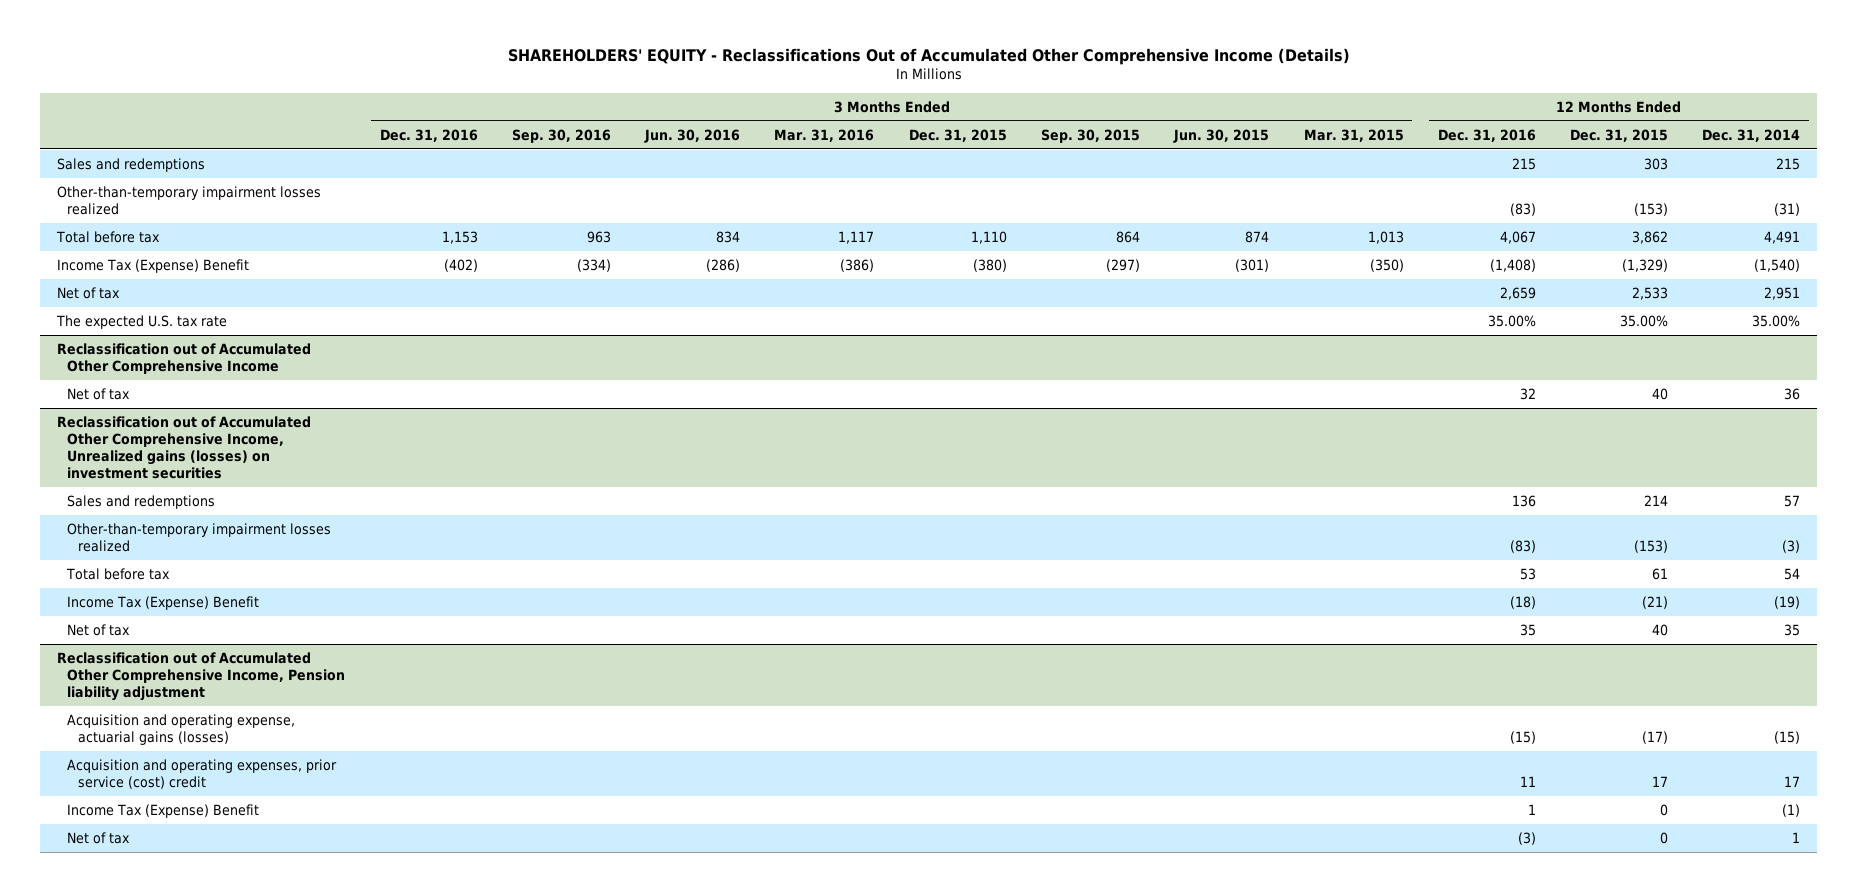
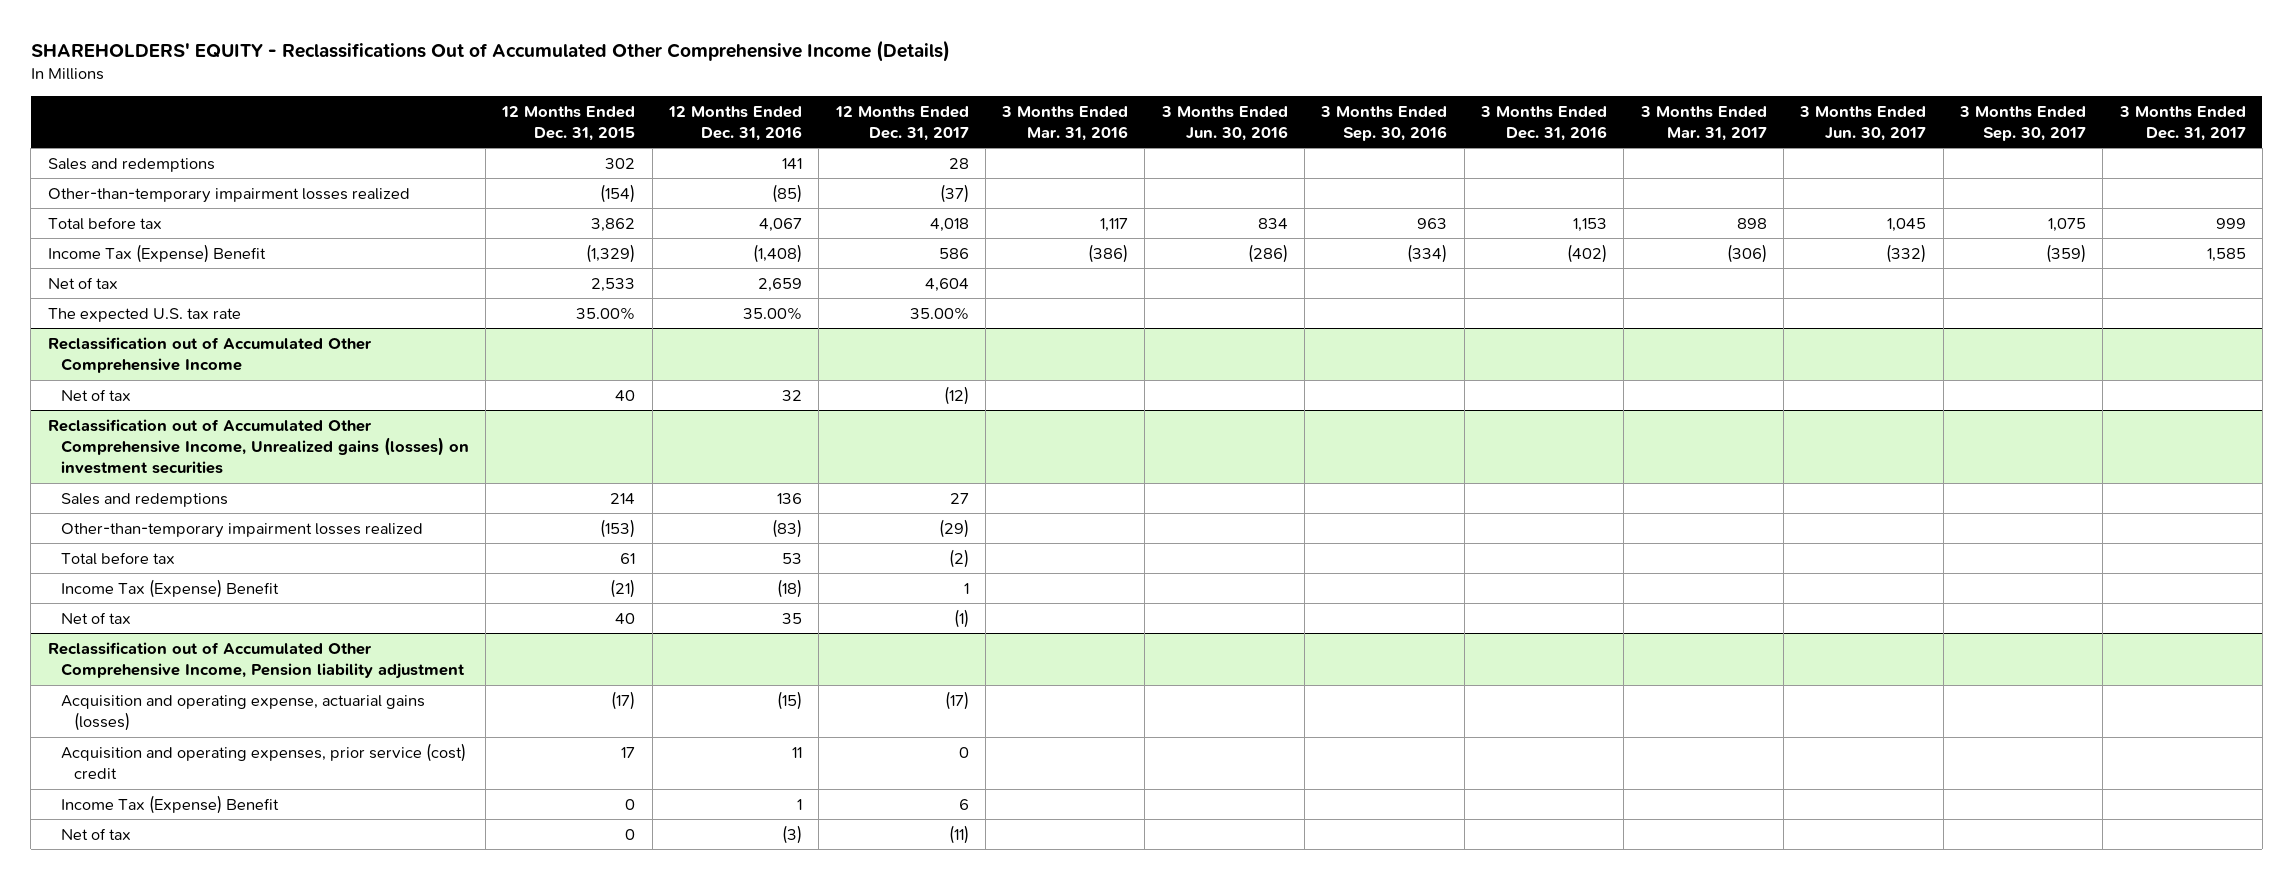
- | 3 Months Ended Dec. 31, 2016 | 3 Months Ended Sep. 30, 2016 | 3 Months Ended Jun. 30, 2016 | 3 Months Ended Mar. 31, 2016 | 3 Months Ended Dec. 31, 2015 | 3 Months Ended Sep. 30, 2015 | 3 Months Ended Jun. 30, 2015 | 3 Months Ended Mar. 31, 2015 | 12 Months Ended Dec. 31, 2016 | 12 Months Ended Dec. 31, 2015 | 12 Months Ended Dec. 31, 2014
+ | 12 Months Ended Dec. 31, 2015 | 12 Months Ended Dec. 31, 2016 | 12 Months Ended Dec. 31, 2017 | 3 Months Ended Mar. 31, 2016 | 3 Months Ended Jun. 30, 2016 | 3 Months Ended Sep. 30, 2016 | 3 Months Ended Dec. 31, 2016 | 3 Months Ended Mar. 31, 2017 | 3 Months Ended Jun. 30, 2017 | 3 Months Ended Sep. 30, 2017 | 3 Months Ended Dec. 31, 2017
- Sales and redemptions | | | | | | | | | 215 | 303 | 215
- Other-than-temporary impairment losses realized | | | | | | | | | (83) | (153) | (31)
+ Sales and redemptions | 302 | 141 | 28 | | | | | | | |
+ Other-than-temporary impairment losses realized | (154) | (85) | (37) | | | | | | | |

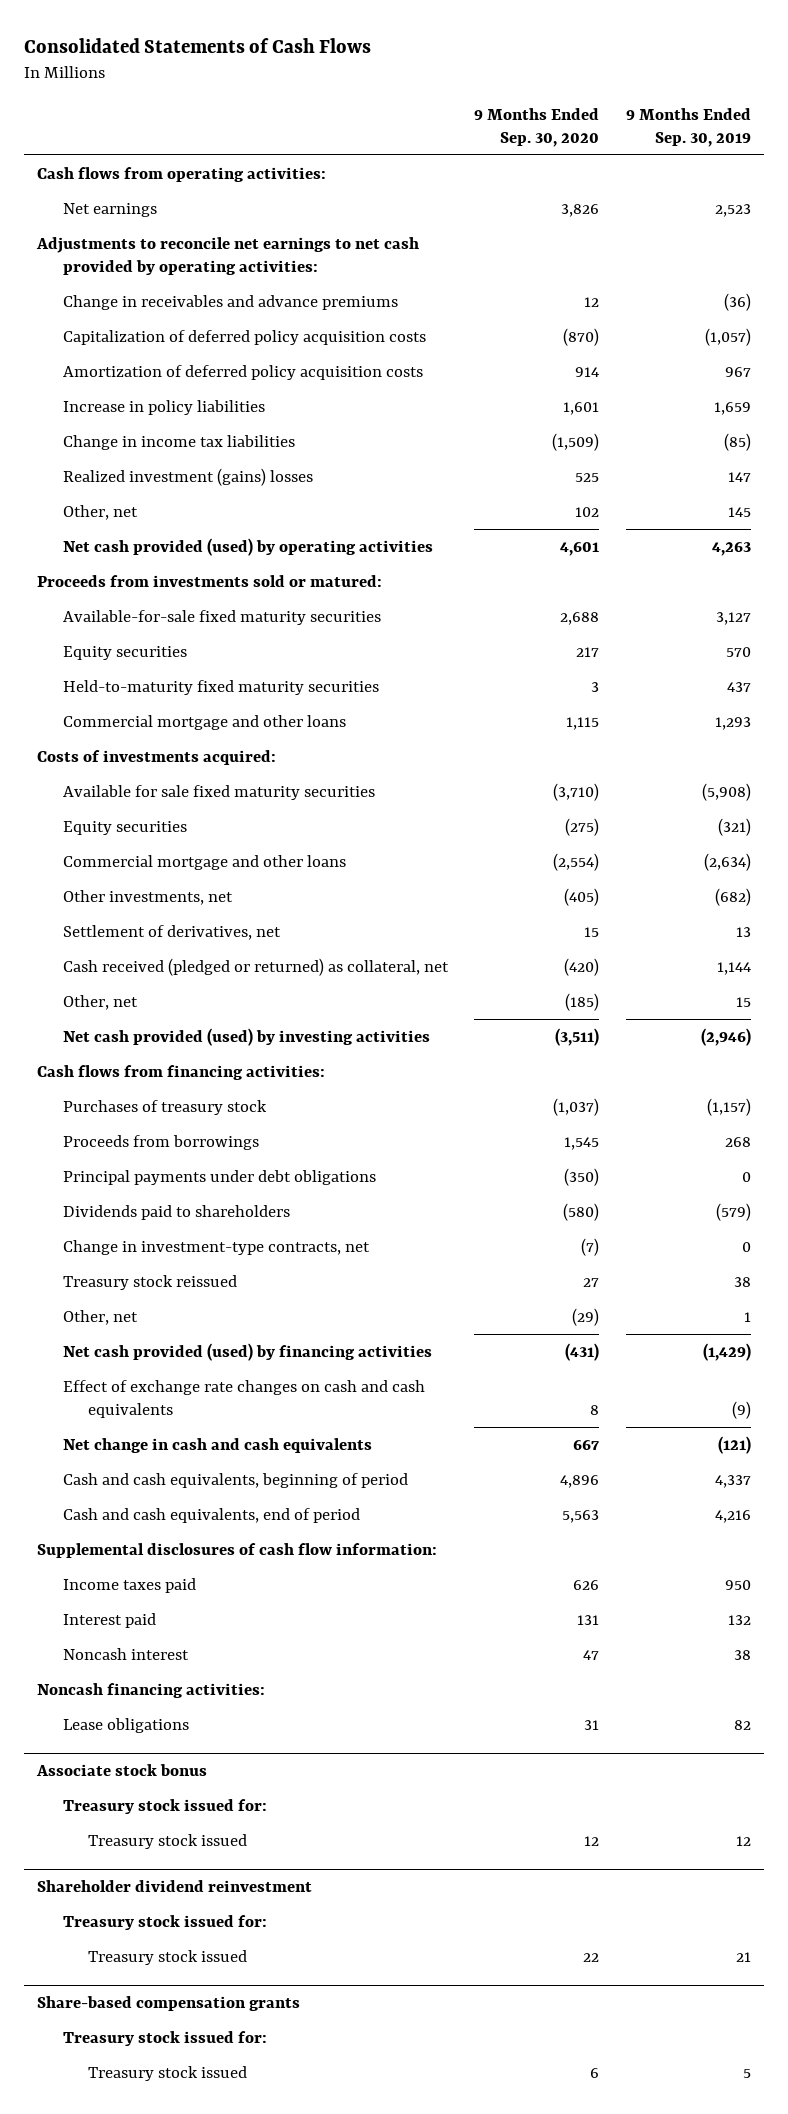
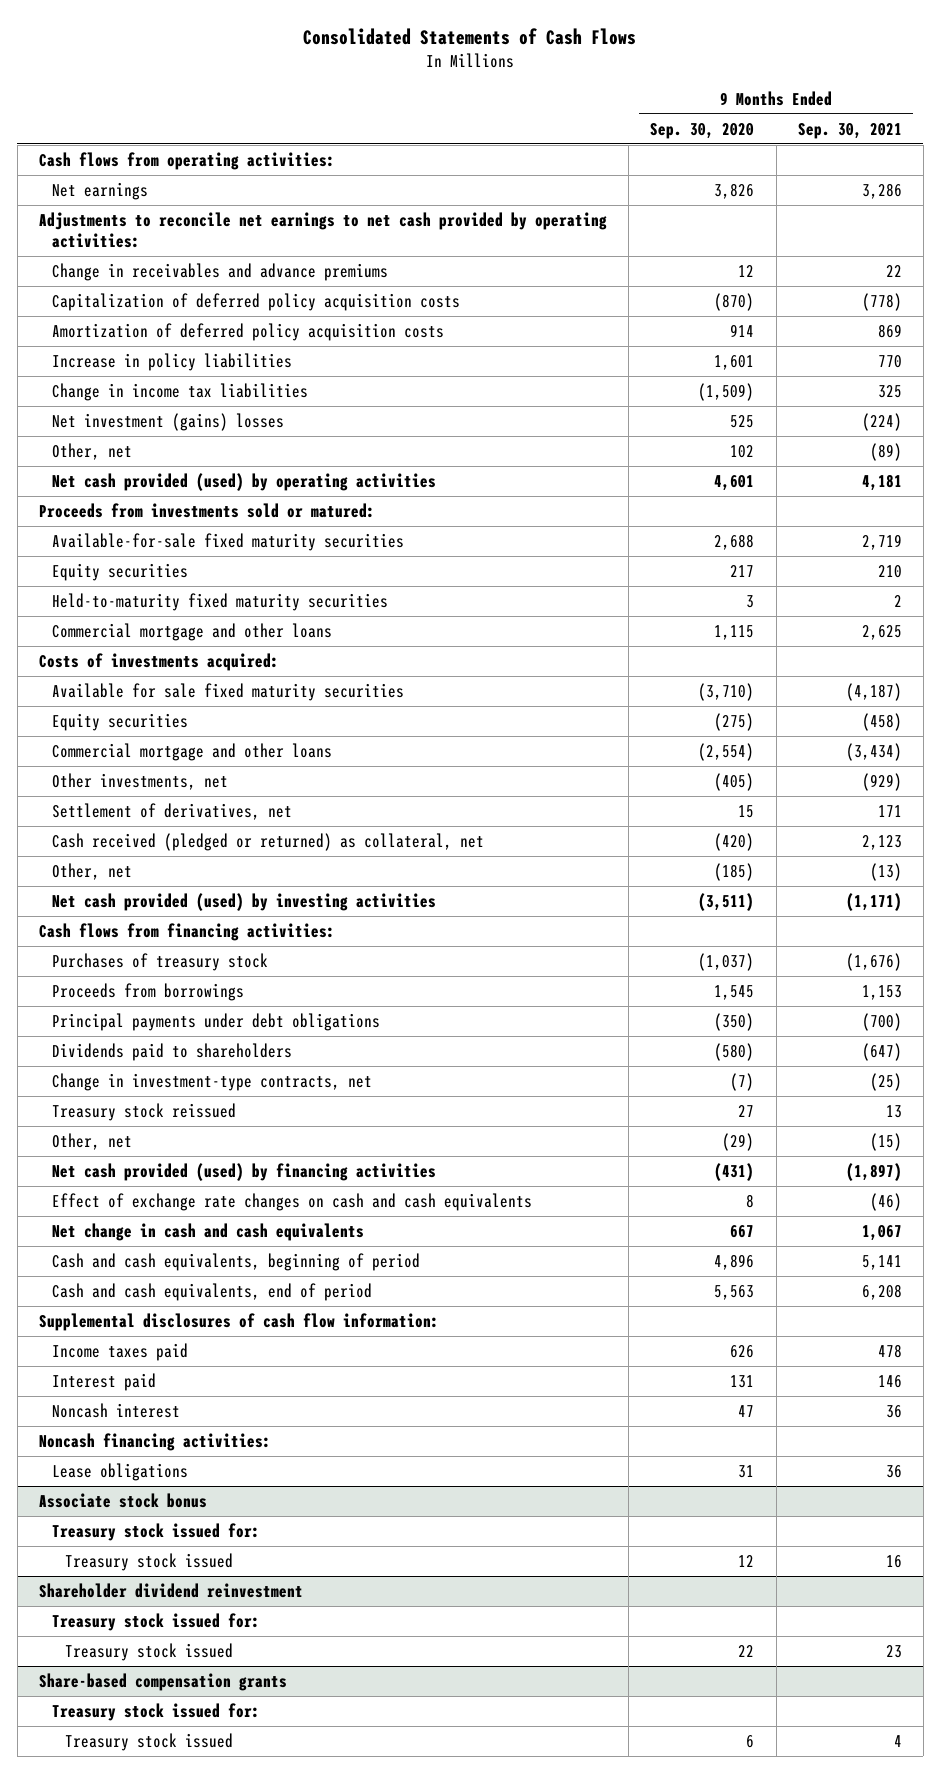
- | 9 Months Ended Sep. 30, 2020 | 9 Months Ended Sep. 30, 2019
+ | 9 Months Ended Sep. 30, 2020 | 9 Months Ended Sep. 30, 2021
- Realized investment (gains) losses | 525 | 147
+ Net investment (gains) losses | 525 | (224)

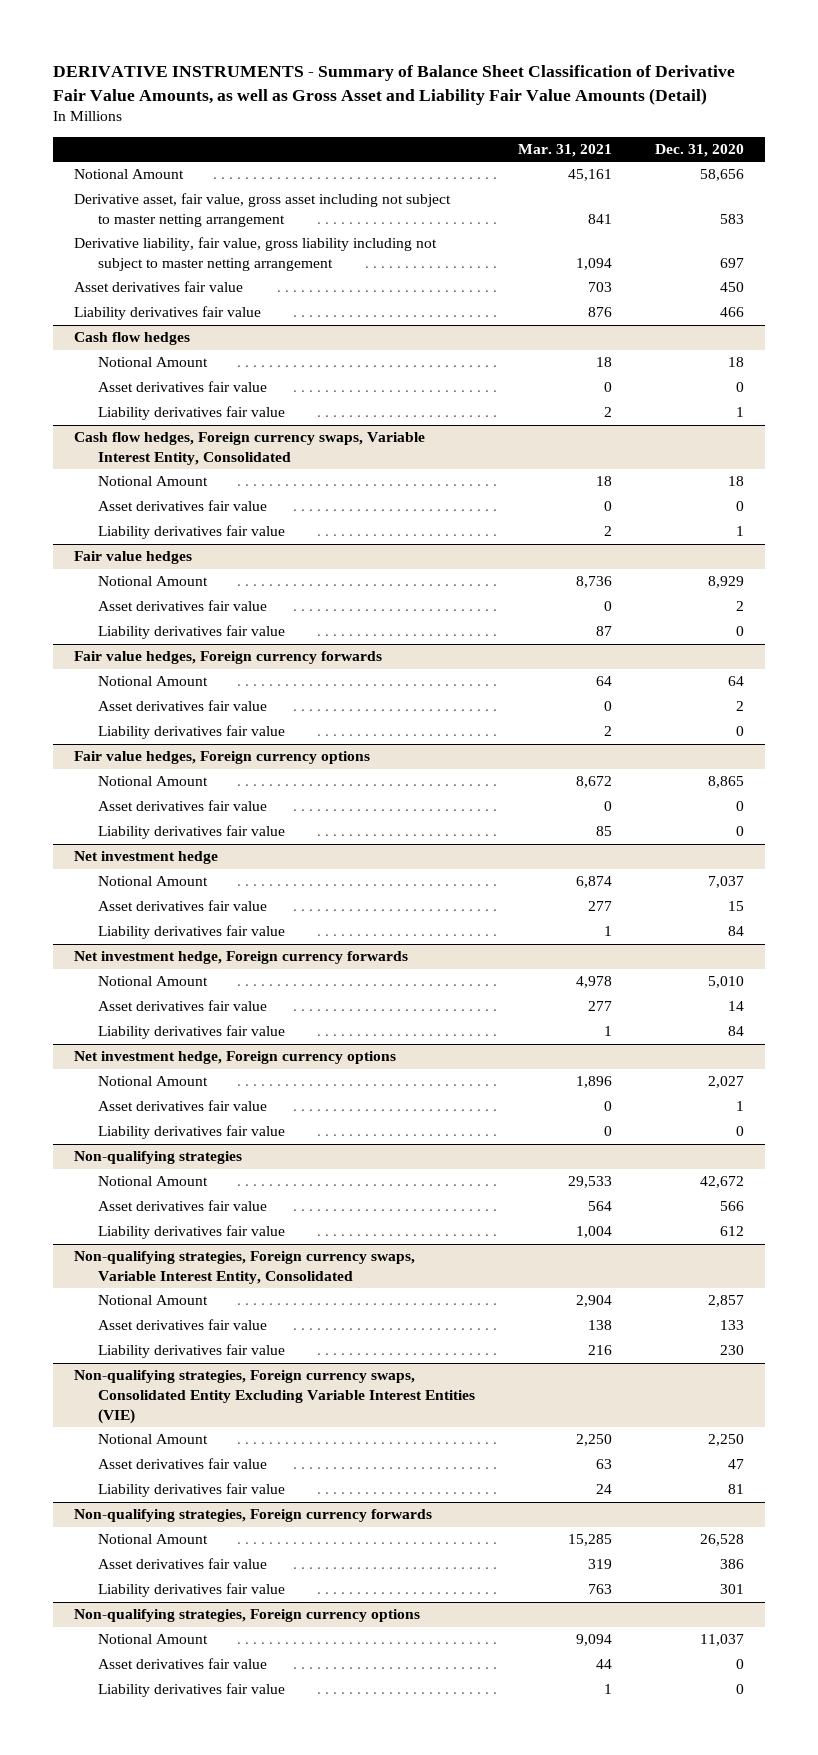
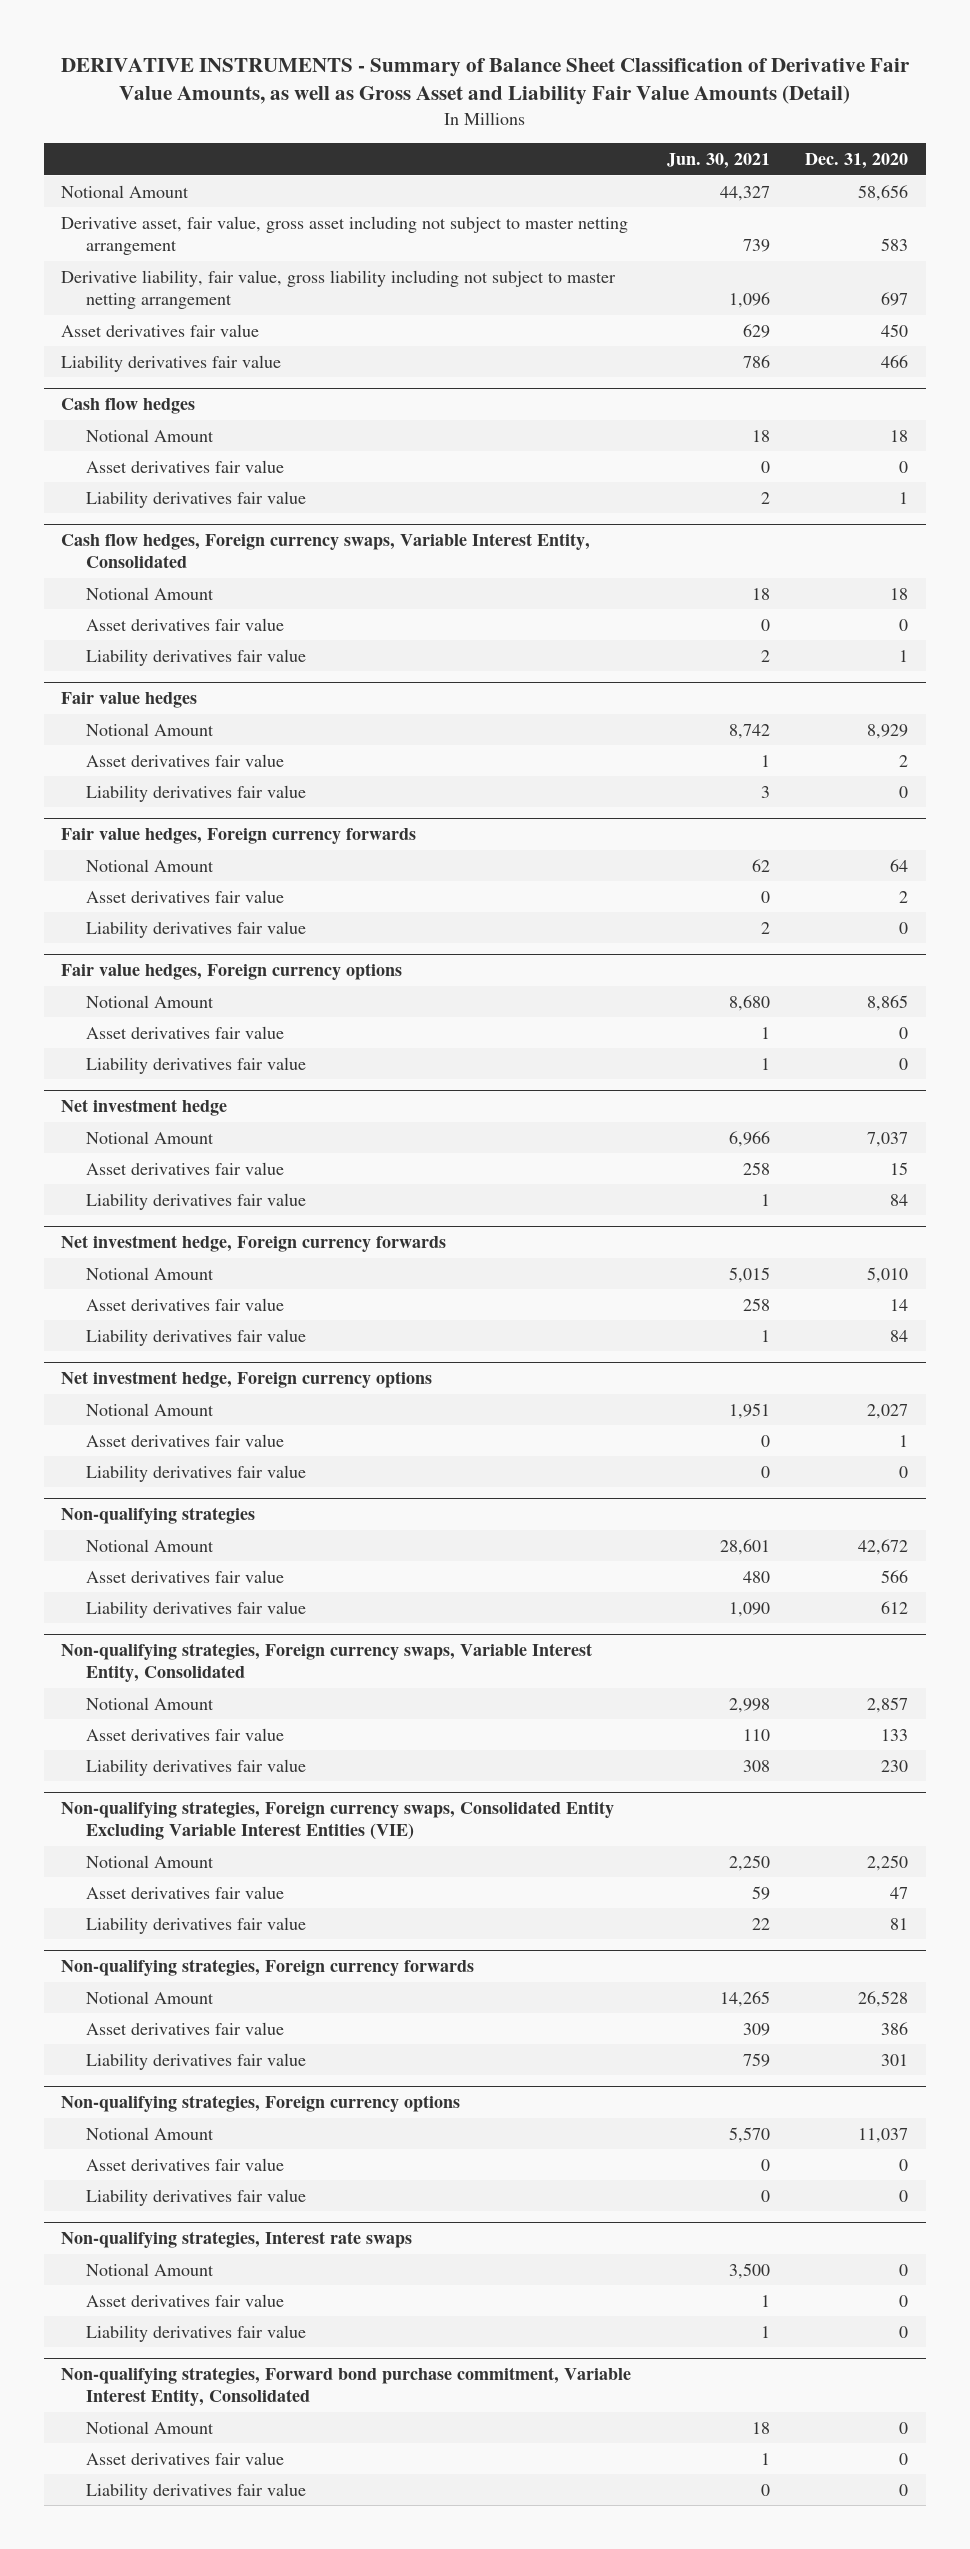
- | Mar. 31, 2021 | Dec. 31, 2020
+ | Jun. 30, 2021 | Dec. 31, 2020
+ Non-qualifying strategies, Interest rate swaps
+ Notional Amount | 3,500 | 0
+ Asset derivatives fair value | 1 | 0
+ Liability derivatives fair value | 1 | 0
+ Non-qualifying strategies, Forward bond purchase commitment, Variable Interest Entity, Consolidated
+ Notional Amount | 18 | 0
+ Asset derivatives fair value | 1 | 0
+ Liability derivatives fair value | 0 | 0

